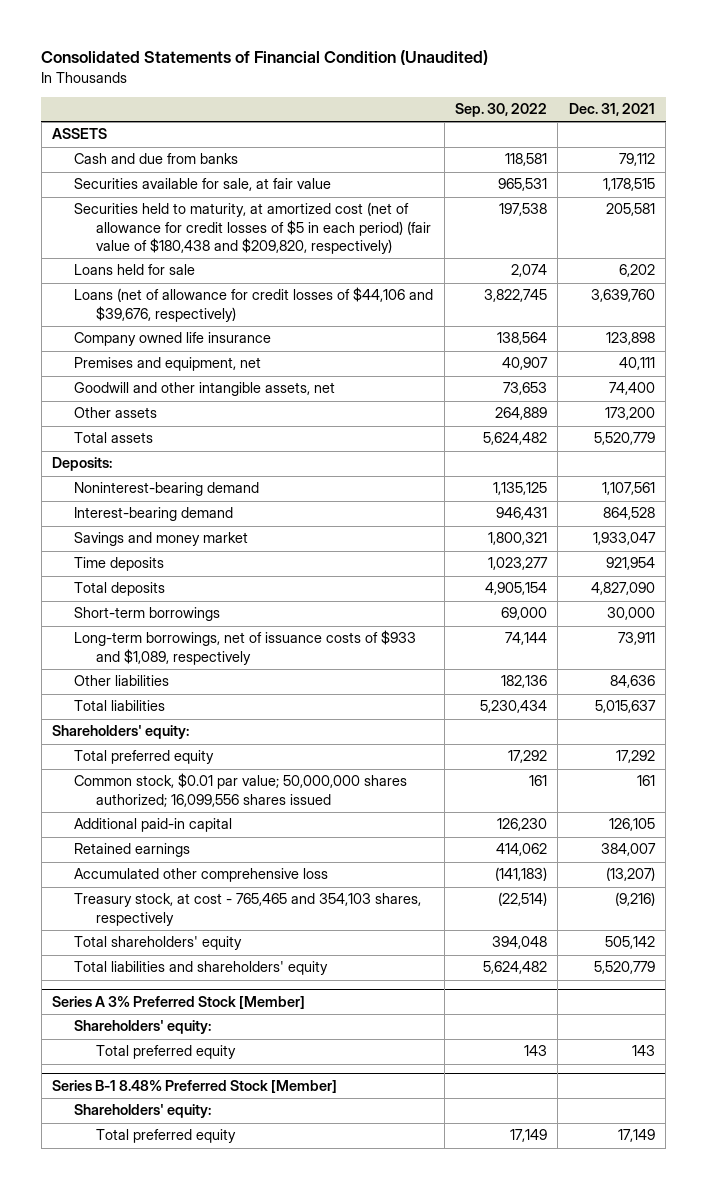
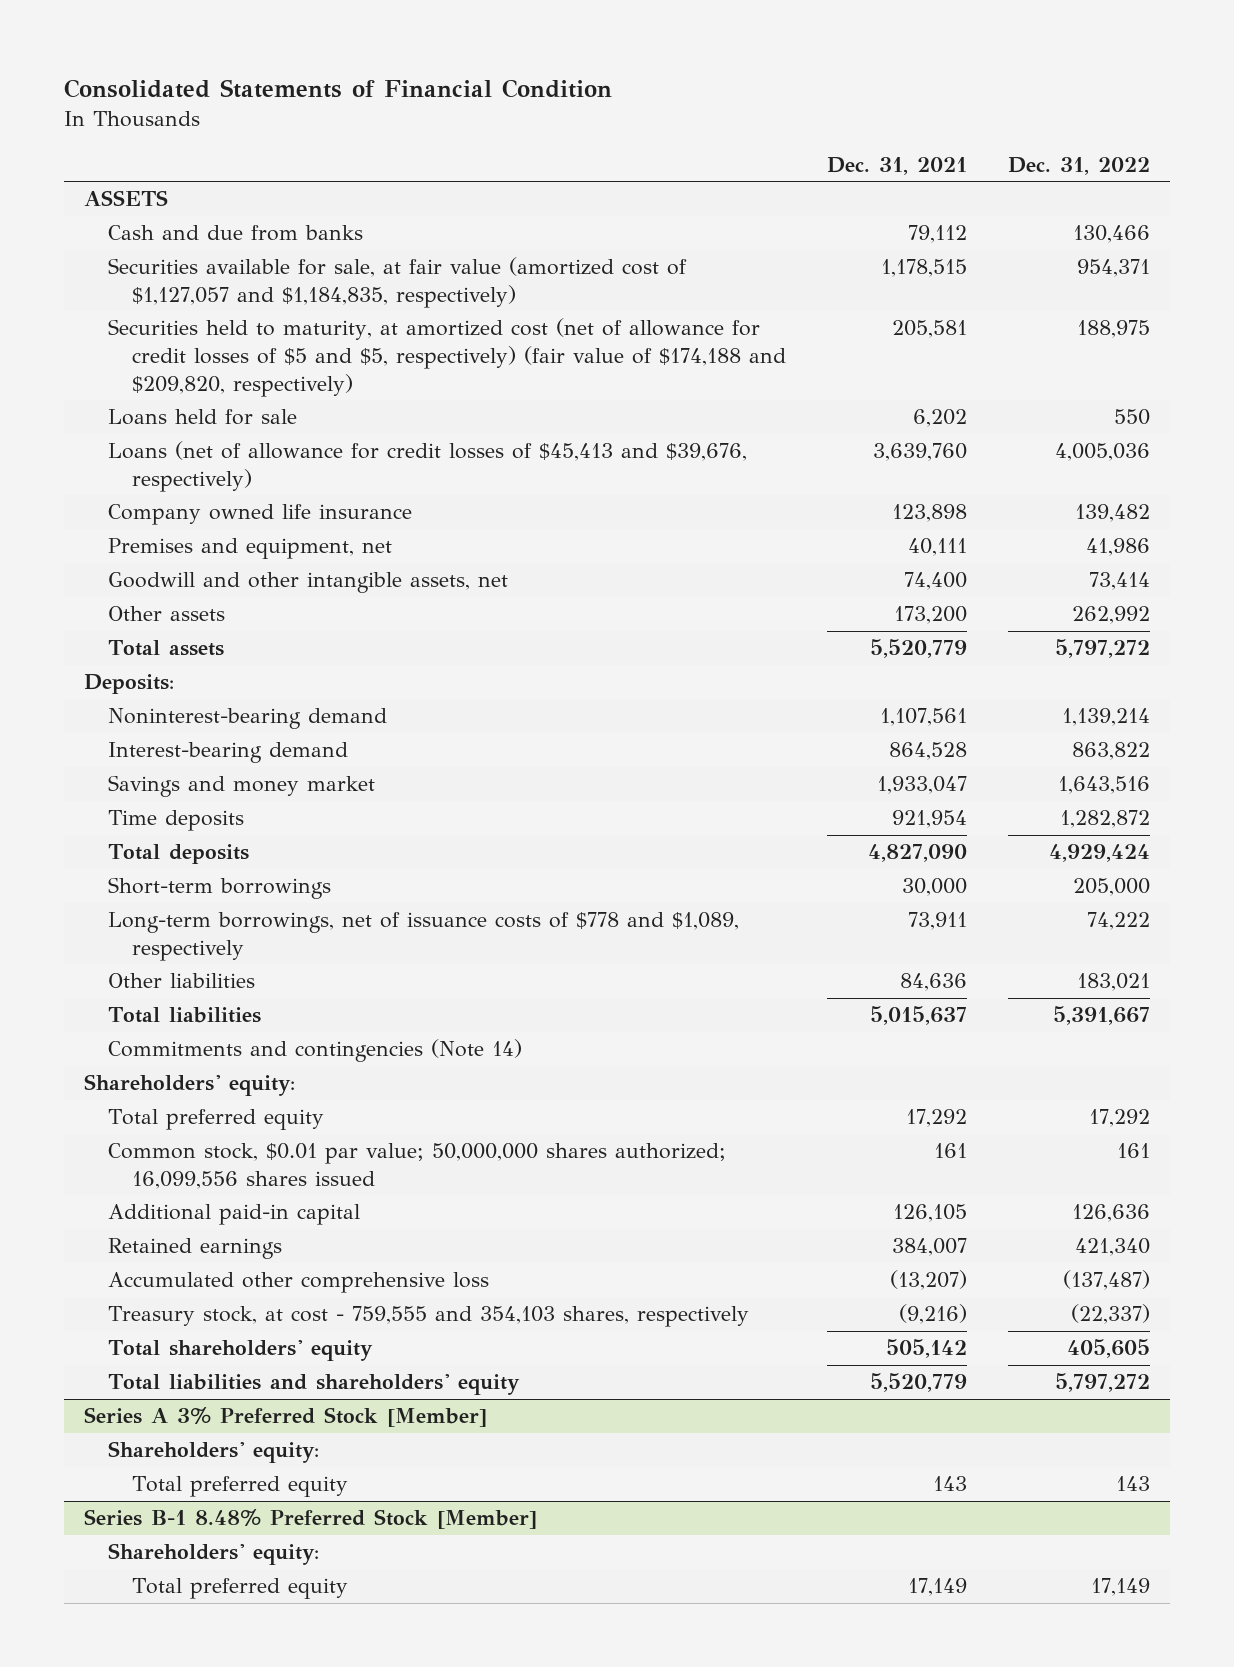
- Consolidated Statements of Financial Condition (Unaudited)
+ Consolidated Statements of Financial Condition
- | Sep. 30, 2022 | Dec. 31, 2021
+ | Dec. 31, 2021 | Dec. 31, 2022
- Securities available for sale, at fair value | 965,531 | 1,178,515
- Securities held to maturity, at amortized cost (net of allowance for credit losses of $5 in each period) (fair value of $180,438 and $209,820, respectively) | 197,538 | 205,581
+ Securities available for sale, at fair value (amortized cost of $1,127,057 and $1,184,835, respectively) | 1,178,515 | 954,371
+ Securities held to maturity, at amortized cost (net of allowance for credit losses of $5 and $5, respectively) (fair value of $174,188 and $209,820, respectively) | 205,581 | 188,975
- Loans (net of allowance for credit losses of $44,106 and $39,676, respectively) | 3,822,745 | 3,639,760
+ Loans (net of allowance for credit losses of $45,413 and $39,676, respectively) | 3,639,760 | 4,005,036
- Long-term borrowings, net of issuance costs of $933 and $1,089, respectively | 74,144 | 73,911
+ Long-term borrowings, net of issuance costs of $778 and $1,089, respectively | 73,911 | 74,222
+ Commitments and contingencies (Note 14)
- Treasury stock, at cost - 765,465 and 354,103 shares, respectively | (22,514) | (9,216)
+ Treasury stock, at cost - 759,555 and 354,103 shares, respectively | (9,216) | (22,337)

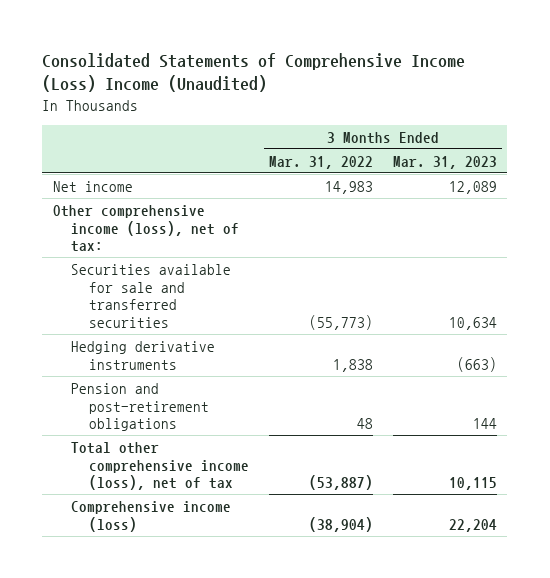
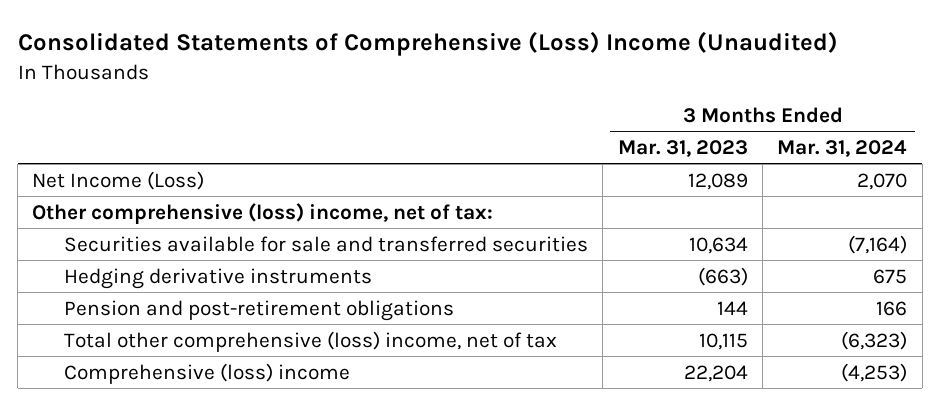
- Consolidated Statements of Comprehensive Income (Loss) Income (Unaudited)
+ Consolidated Statements of Comprehensive (Loss) Income (Unaudited)
- | 3 Months Ended Mar. 31, 2022 | 3 Months Ended Mar. 31, 2023
+ | 3 Months Ended Mar. 31, 2023 | 3 Months Ended Mar. 31, 2024
- Net income | 14,983 | 12,089
- Other comprehensive income (loss), net of tax:
+ Net Income (Loss) | 12,089 | 2,070
+ Other comprehensive (loss) income, net of tax:
- Total other comprehensive income (loss), net of tax | (53,887) | 10,115
- Comprehensive income (loss) | (38,904) | 22,204
+ Total other comprehensive (loss) income, net of tax | 10,115 | (6,323)
+ Comprehensive (loss) income | 22,204 | (4,253)

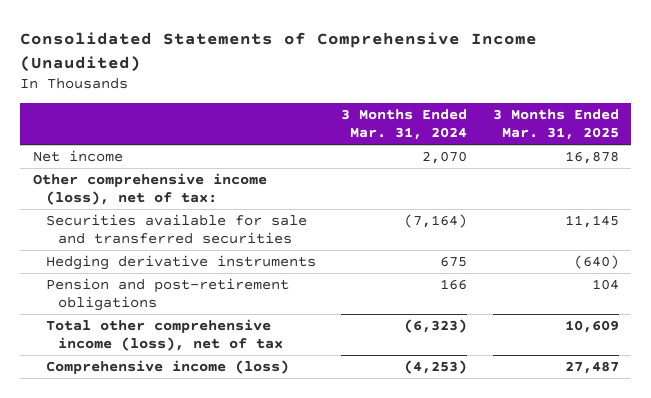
- Consolidated Statements of Comprehensive (Loss) Income (Unaudited)
+ Consolidated Statements of Comprehensive Income (Unaudited)
- | 3 Months Ended Mar. 31, 2023 | 3 Months Ended Mar. 31, 2024
+ | 3 Months Ended Mar. 31, 2024 | 3 Months Ended Mar. 31, 2025
- Net Income (Loss) | 12,089 | 2,070
- Other comprehensive (loss) income, net of tax:
+ Net income | 2,070 | 16,878
+ Other comprehensive income (loss), net of tax:
- Total other comprehensive (loss) income, net of tax | 10,115 | (6,323)
- Comprehensive (loss) income | 22,204 | (4,253)
+ Total other comprehensive income (loss), net of tax | (6,323) | 10,609
+ Comprehensive income (loss) | (4,253) | 27,487

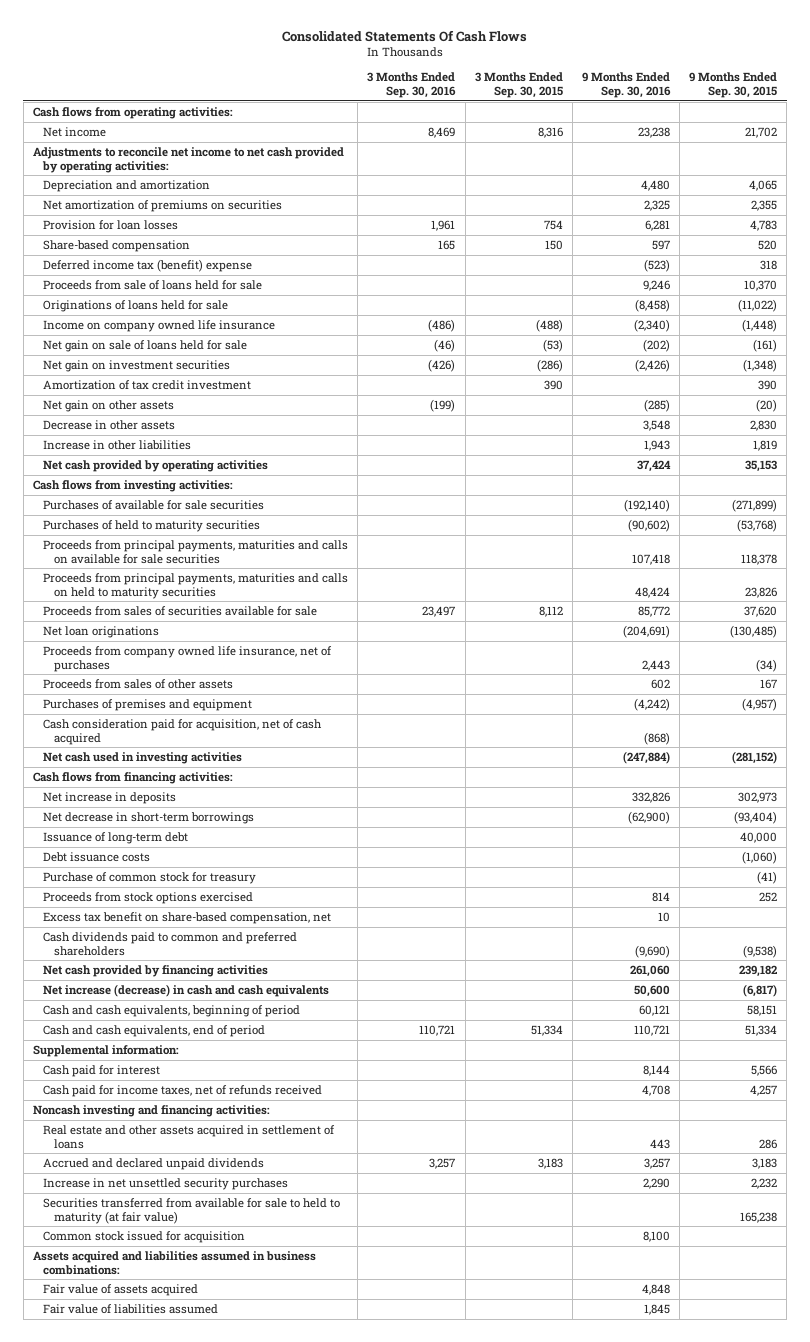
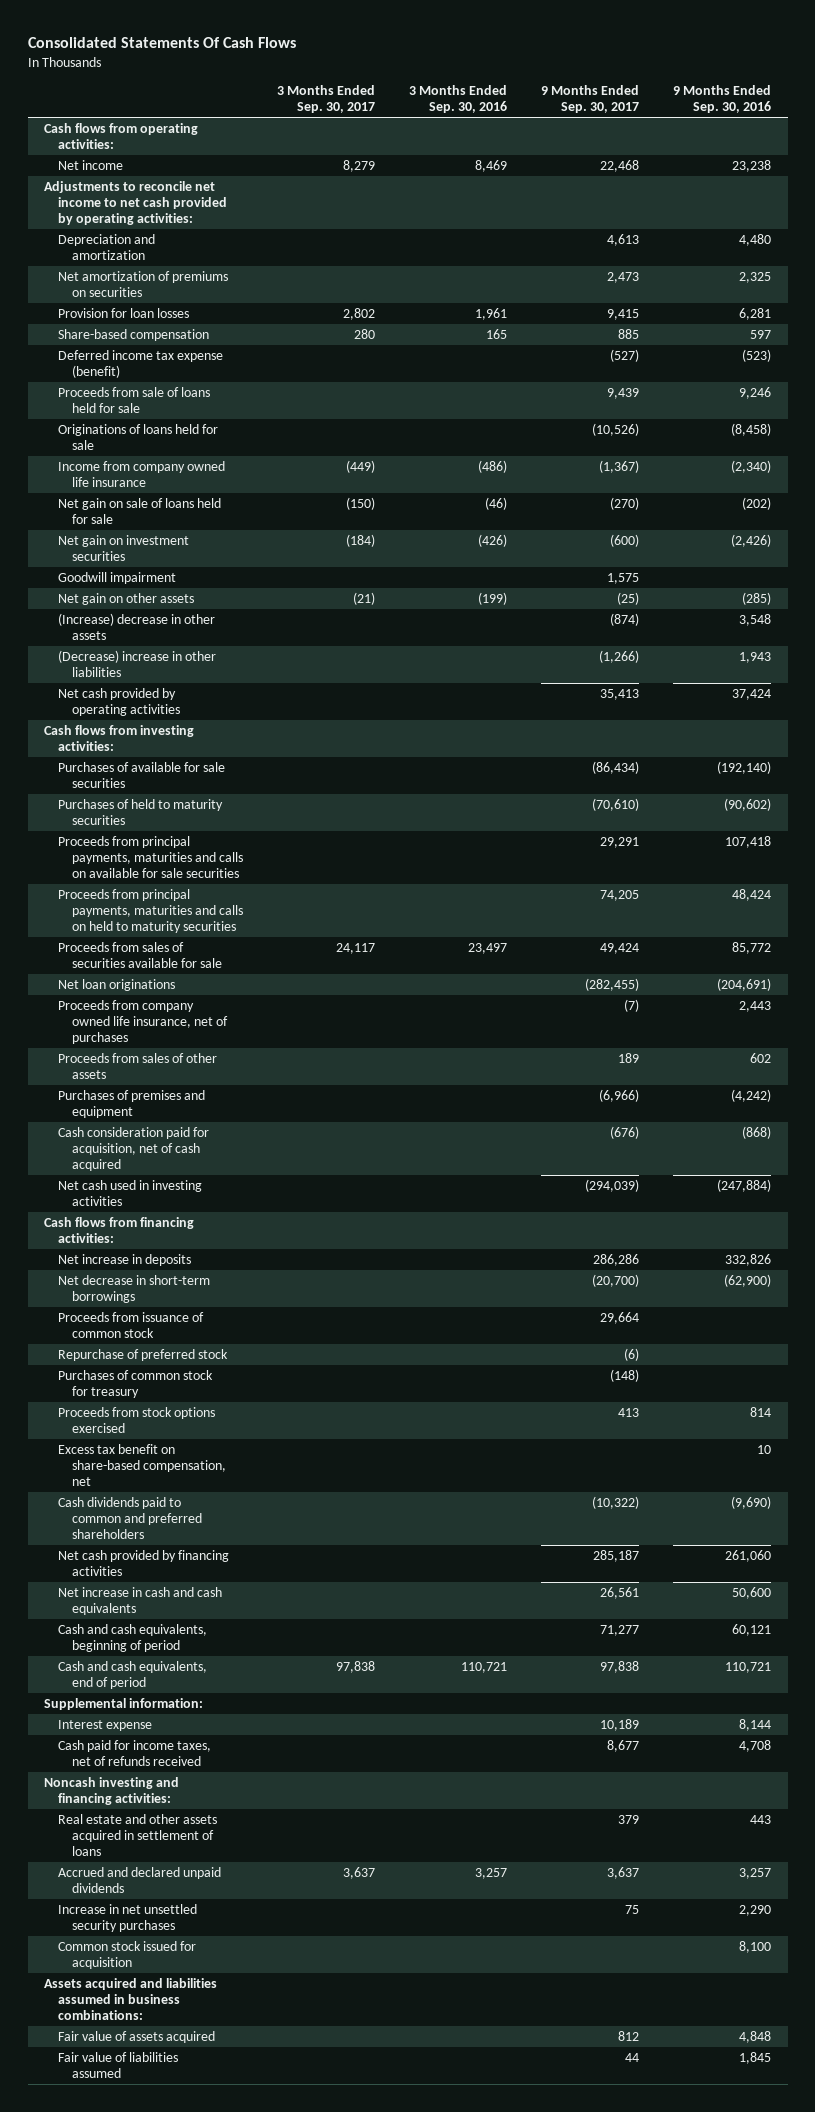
- | 3 Months Ended Sep. 30, 2016 | 3 Months Ended Sep. 30, 2015 | 9 Months Ended Sep. 30, 2016 | 9 Months Ended Sep. 30, 2015
+ | 3 Months Ended Sep. 30, 2017 | 3 Months Ended Sep. 30, 2016 | 9 Months Ended Sep. 30, 2017 | 9 Months Ended Sep. 30, 2016
- Deferred income tax (benefit) expense | | | (523) | 318
+ Deferred income tax expense (benefit) | | | (527) | (523)
- Income on company owned life insurance | (486) | (488) | (2,340) | (1,448)
+ Income from company owned life insurance | (449) | (486) | (1,367) | (2,340)
- Amortization of tax credit investment | | 390 | | 390
+ Goodwill impairment | | | 1,575 |
- Decrease in other assets | | | 3,548 | 2,830
- Increase in other liabilities | | | 1,943 | 1,819
+ (Increase) decrease in other assets | | | (874) | 3,548
+ (Decrease) increase in other liabilities | | | (1,266) | 1,943
- Issuance of long-term debt | | | | 40,000
- Debt issuance costs | | | | (1,060)
- Purchase of common stock for treasury | | | | (41)
+ Proceeds from issuance of common stock | | | 29,664 |
+ Repurchase of preferred stock | | | (6) |
+ Purchases of common stock for treasury | | | (148) |
- Net increase (decrease) in cash and cash equivalents | | | 50,600 | (6,817)
+ Net increase in cash and cash equivalents | | | 26,561 | 50,600
- Cash paid for interest | | | 8,144 | 5,566
+ Interest expense | | | 10,189 | 8,144
- Securities transferred from available for sale to held to maturity (at fair value) | | | | 165,238

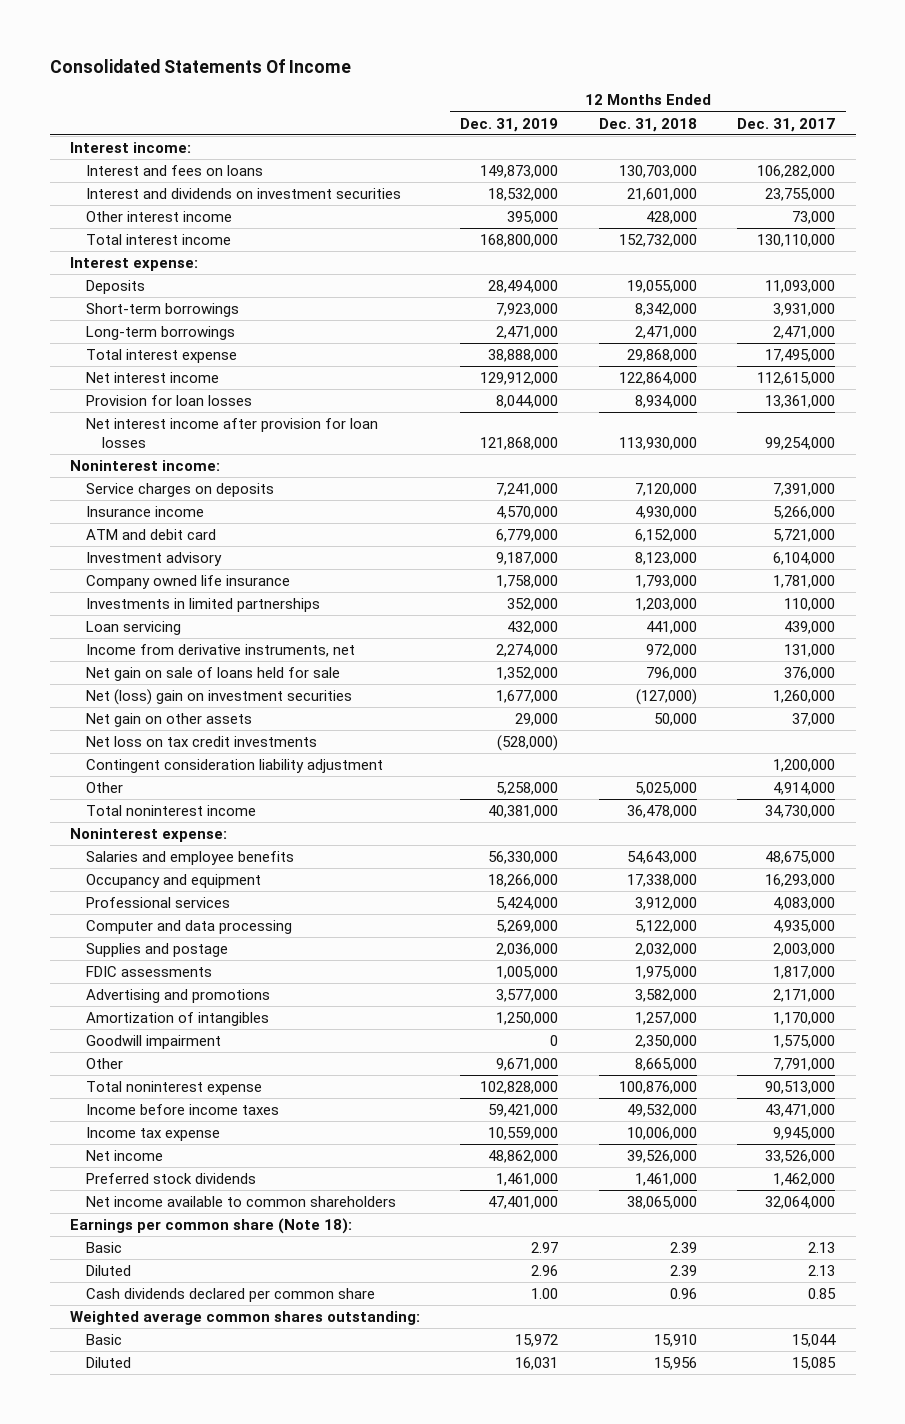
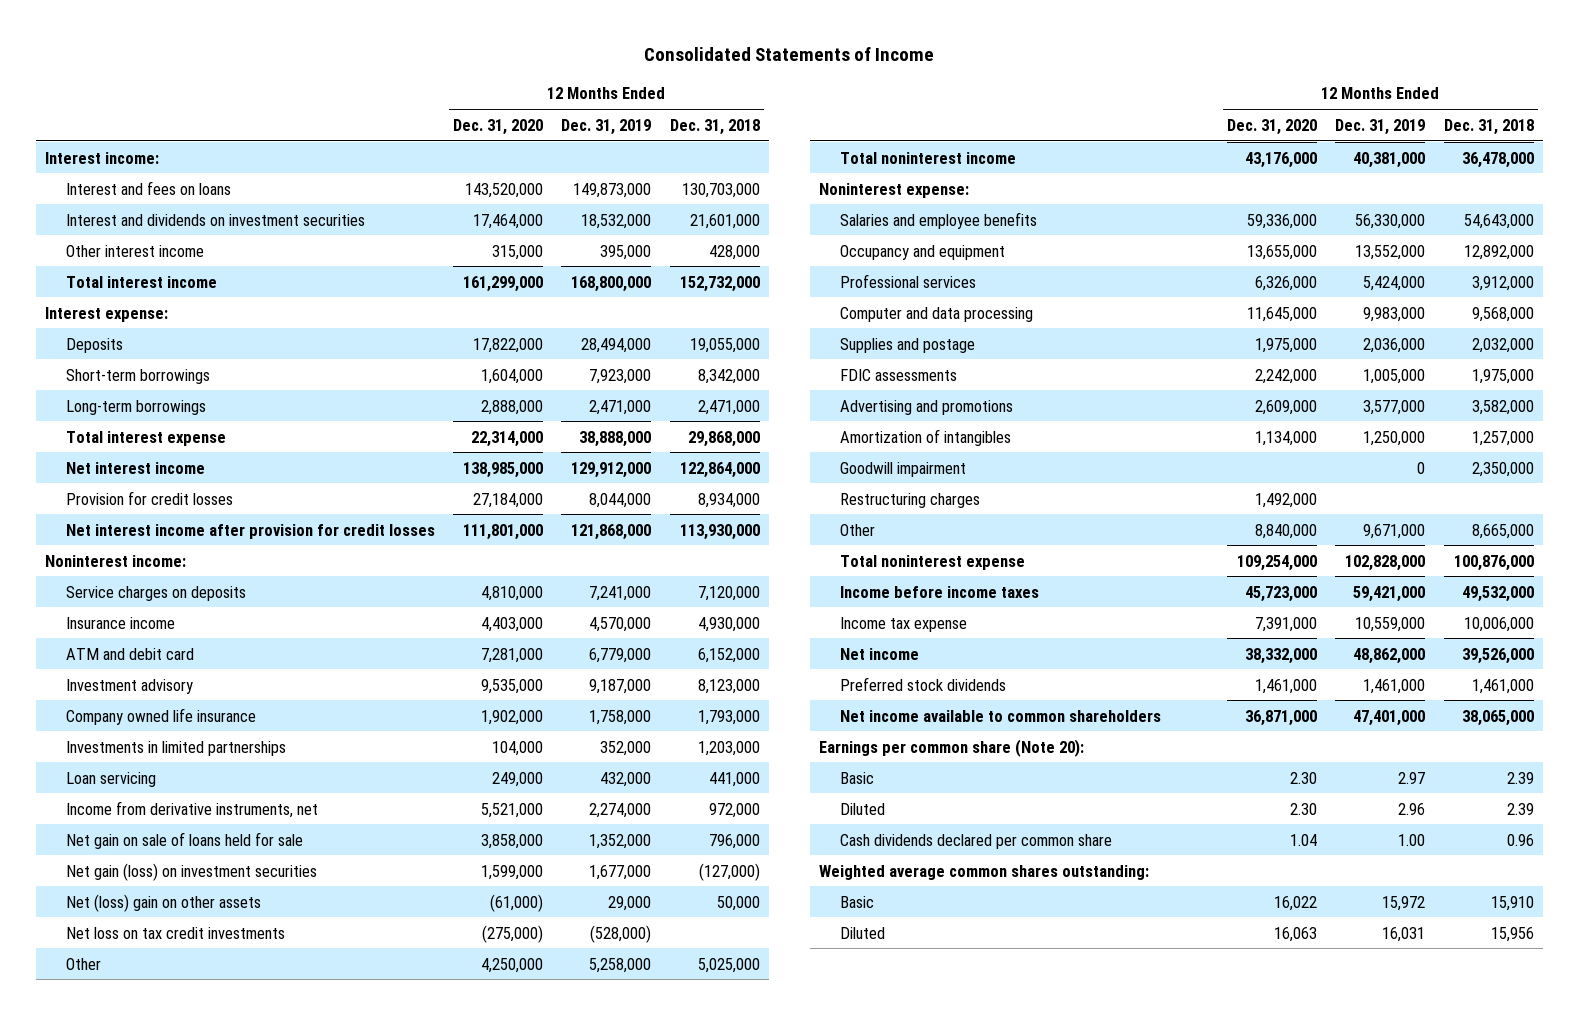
- Consolidated Statements Of Income
+ Consolidated Statements of Income
- | 12 Months Ended Dec. 31, 2019 | 12 Months Ended Dec. 31, 2018 | 12 Months Ended Dec. 31, 2017
+ | 12 Months Ended Dec. 31, 2020 | 12 Months Ended Dec. 31, 2019 | 12 Months Ended Dec. 31, 2018
- Provision for loan losses | 8,044,000 | 8,934,000 | 13,361,000
- Net interest income after provision for loan losses | 121,868,000 | 113,930,000 | 99,254,000
+ Provision for credit losses | 27,184,000 | 8,044,000 | 8,934,000
+ Net interest income after provision for credit losses | 111,801,000 | 121,868,000 | 113,930,000
- Net (loss) gain on investment securities | 1,677,000 | (127,000) | 1,260,000
- Net gain on other assets | 29,000 | 50,000 | 37,000
+ Net gain (loss) on investment securities | 1,599,000 | 1,677,000 | (127,000)
+ Net (loss) gain on other assets | (61,000) | 29,000 | 50,000
- Contingent consideration liability adjustment | | | 1,200,000
- Occupancy and equipment | 18,266,000 | 17,338,000 | 16,293,000
+ Occupancy and equipment | 13,655,000 | 13,552,000 | 12,892,000
- Computer and data processing | 5,269,000 | 5,122,000 | 4,935,000
+ Computer and data processing | 11,645,000 | 9,983,000 | 9,568,000
+ Restructuring charges | 1,492,000 | |
- Earnings per common share (Note 18):
+ Earnings per common share (Note 20):

